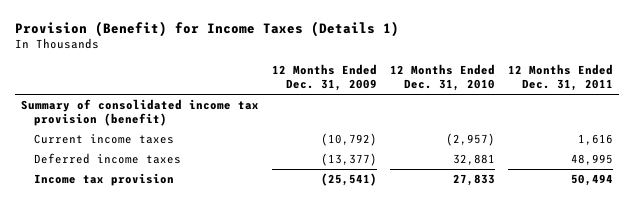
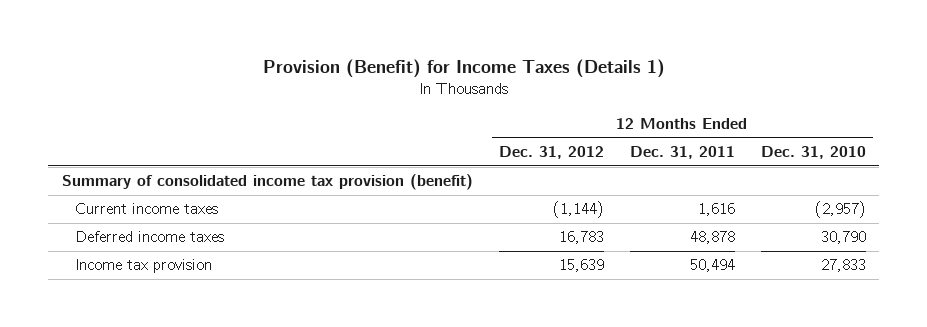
- | 12 Months Ended Dec. 31, 2009 | 12 Months Ended Dec. 31, 2010 | 12 Months Ended Dec. 31, 2011
+ | 12 Months Ended Dec. 31, 2012 | 12 Months Ended Dec. 31, 2011 | 12 Months Ended Dec. 31, 2010
- Deferred income taxes | (13,377) | 32,881 | 48,995
+ Deferred income taxes | 16,783 | 48,878 | 30,790

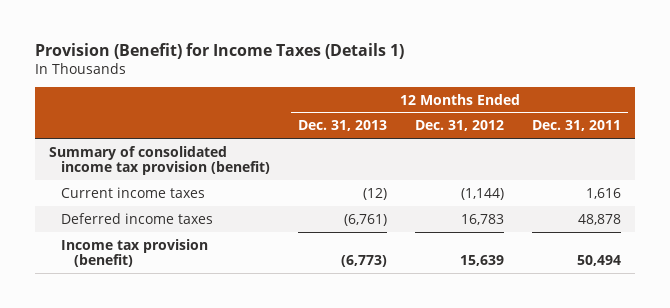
- | 12 Months Ended Dec. 31, 2012 | 12 Months Ended Dec. 31, 2011 | 12 Months Ended Dec. 31, 2010
+ | 12 Months Ended Dec. 31, 2013 | 12 Months Ended Dec. 31, 2012 | 12 Months Ended Dec. 31, 2011
- Income tax provision | 15,639 | 50,494 | 27,833
+ Income tax provision (benefit) | (6,773) | 15,639 | 50,494

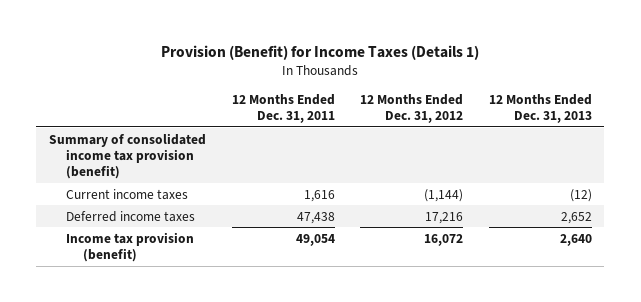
- | 12 Months Ended Dec. 31, 2013 | 12 Months Ended Dec. 31, 2012 | 12 Months Ended Dec. 31, 2011
+ | 12 Months Ended Dec. 31, 2011 | 12 Months Ended Dec. 31, 2012 | 12 Months Ended Dec. 31, 2013
- Deferred income taxes | (6,761) | 16,783 | 48,878
- Income tax provision (benefit) | (6,773) | 15,639 | 50,494
+ Deferred income taxes | 47,438 | 17,216 | 2,652
+ Income tax provision (benefit) | 49,054 | 16,072 | 2,640

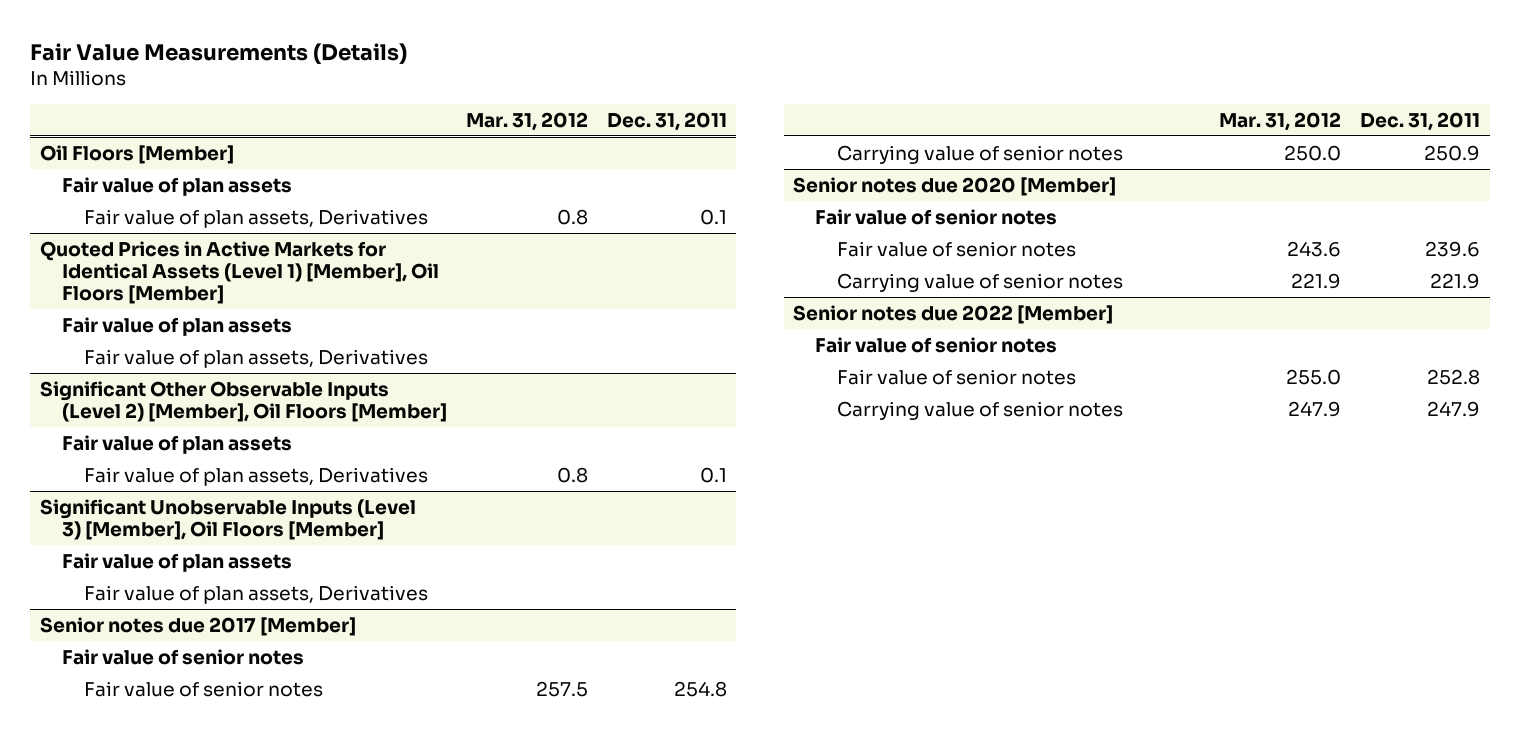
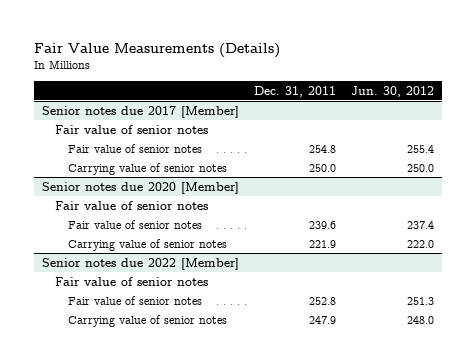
- | Mar. 31, 2012 | Dec. 31, 2011
+ | Dec. 31, 2011 | Jun. 30, 2012
- Oil Floors [Member]
- Fair value of plan assets
- Fair value of plan assets, Derivatives | 0.8 | 0.1
- Quoted Prices in Active Markets for Identical Assets (Level 1) [Member], Oil Floors [Member]
- Fair value of plan assets
- Fair value of plan assets, Derivatives
- Significant Other Observable Inputs (Level 2) [Member], Oil Floors [Member]
- Fair value of plan assets
- Fair value of plan assets, Derivatives | 0.8 | 0.1
- Significant Unobservable Inputs (Level 3) [Member], Oil Floors [Member]
- Fair value of plan assets
- Fair value of plan assets, Derivatives
@ Senior notes due 2017 [Member]
- Carrying value of senior notes | 250.0 | 250.9
+ Carrying value of senior notes | 250.0 | 250.0

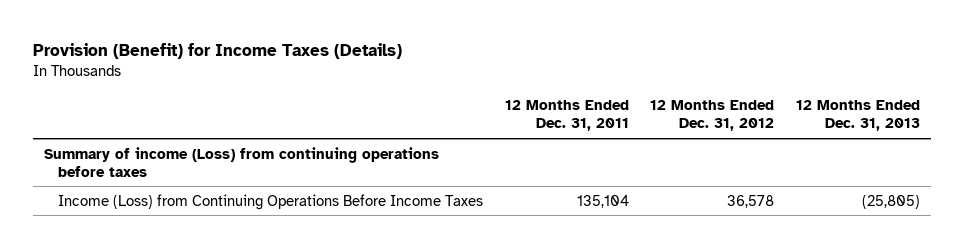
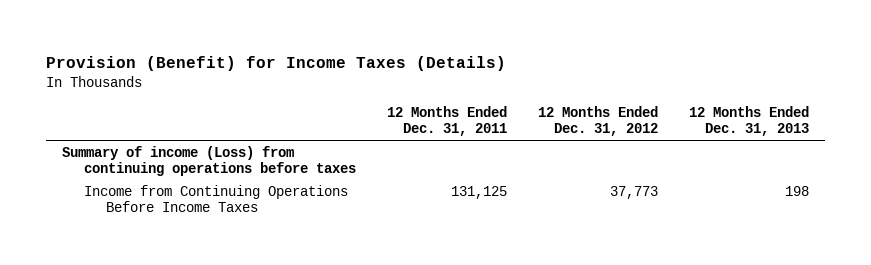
- Income (Loss) from Continuing Operations Before Income Taxes | 135,104 | 36,578 | (25,805)
+ Income from Continuing Operations Before Income Taxes | 131,125 | 37,773 | 198

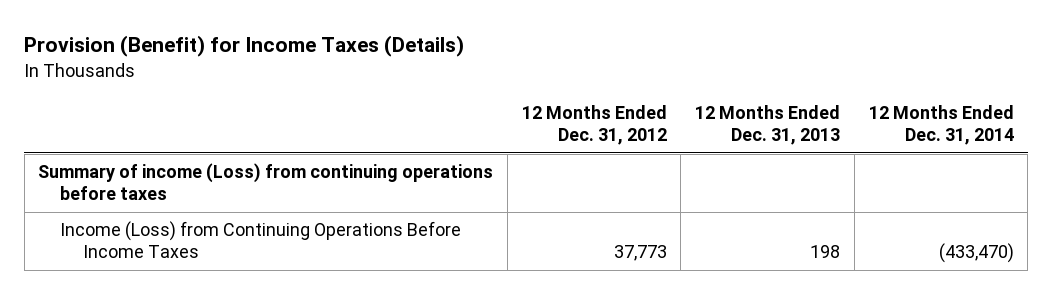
- | 12 Months Ended Dec. 31, 2011 | 12 Months Ended Dec. 31, 2012 | 12 Months Ended Dec. 31, 2013
+ | 12 Months Ended Dec. 31, 2012 | 12 Months Ended Dec. 31, 2013 | 12 Months Ended Dec. 31, 2014
- Income from Continuing Operations Before Income Taxes | 131,125 | 37,773 | 198
+ Income (Loss) from Continuing Operations Before Income Taxes | 37,773 | 198 | (433,470)

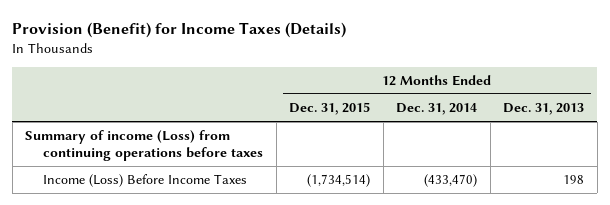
- | 12 Months Ended Dec. 31, 2012 | 12 Months Ended Dec. 31, 2013 | 12 Months Ended Dec. 31, 2014
+ | 12 Months Ended Dec. 31, 2015 | 12 Months Ended Dec. 31, 2014 | 12 Months Ended Dec. 31, 2013
- Income (Loss) from Continuing Operations Before Income Taxes | 37,773 | 198 | (433,470)
+ Income (Loss) Before Income Taxes | (1,734,514) | (433,470) | 198

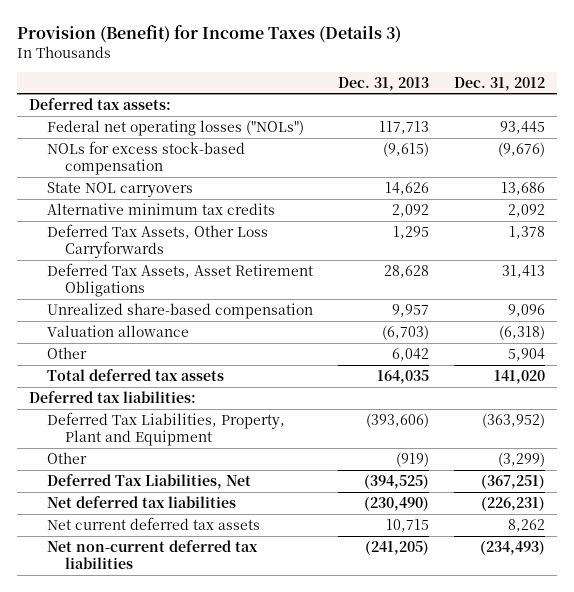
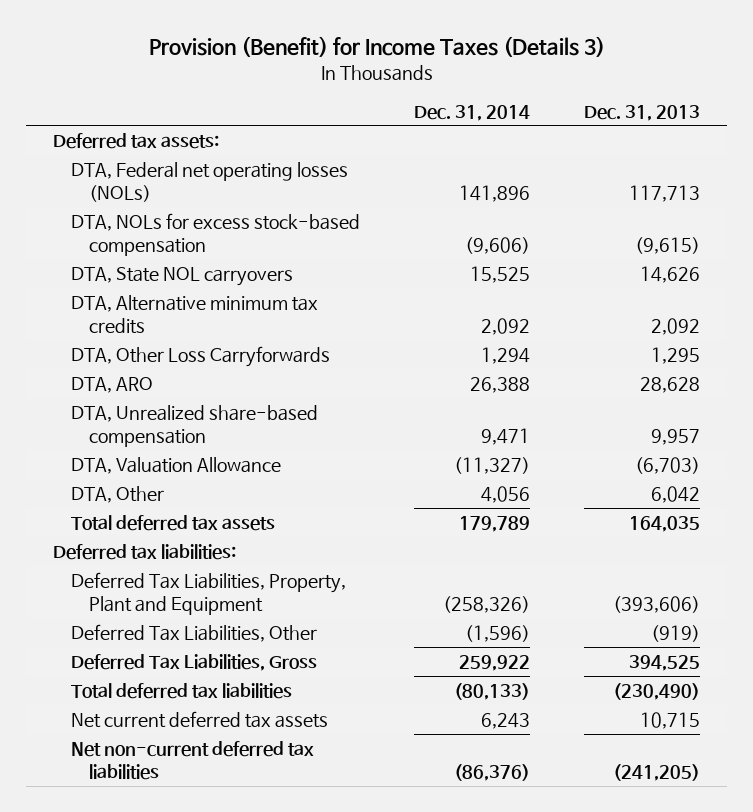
- | Dec. 31, 2013 | Dec. 31, 2012
+ | Dec. 31, 2014 | Dec. 31, 2013
- Federal net operating losses ("NOLs") | 117,713 | 93,445
- NOLs for excess stock-based compensation | (9,615) | (9,676)
- State NOL carryovers | 14,626 | 13,686
- Alternative minimum tax credits | 2,092 | 2,092
- Deferred Tax Assets, Other Loss Carryforwards | 1,295 | 1,378
- Deferred Tax Assets, Asset Retirement Obligations | 28,628 | 31,413
- Unrealized share-based compensation | 9,957 | 9,096
- Valuation allowance | (6,703) | (6,318)
- Other | 6,042 | 5,904
+ DTA, Federal net operating losses (NOLs) | 141,896 | 117,713
+ DTA, NOLs for excess stock-based compensation | (9,606) | (9,615)
+ DTA, State NOL carryovers | 15,525 | 14,626
+ DTA, Alternative minimum tax credits | 2,092 | 2,092
+ DTA, Other Loss Carryforwards | 1,294 | 1,295
+ DTA, ARO | 26,388 | 28,628
+ DTA, Unrealized share-based compensation | 9,471 | 9,957
+ DTA, Valuation Allowance | (11,327) | (6,703)
+ DTA, Other | 4,056 | 6,042
- Other | (919) | (3,299)
- Deferred Tax Liabilities, Net | (394,525) | (367,251)
- Net deferred tax liabilities | (230,490) | (226,231)
+ Deferred Tax Liabilities, Other | (1,596) | (919)
+ Deferred Tax Liabilities, Gross | 259,922 | 394,525
+ Total deferred tax liabilities | (80,133) | (230,490)

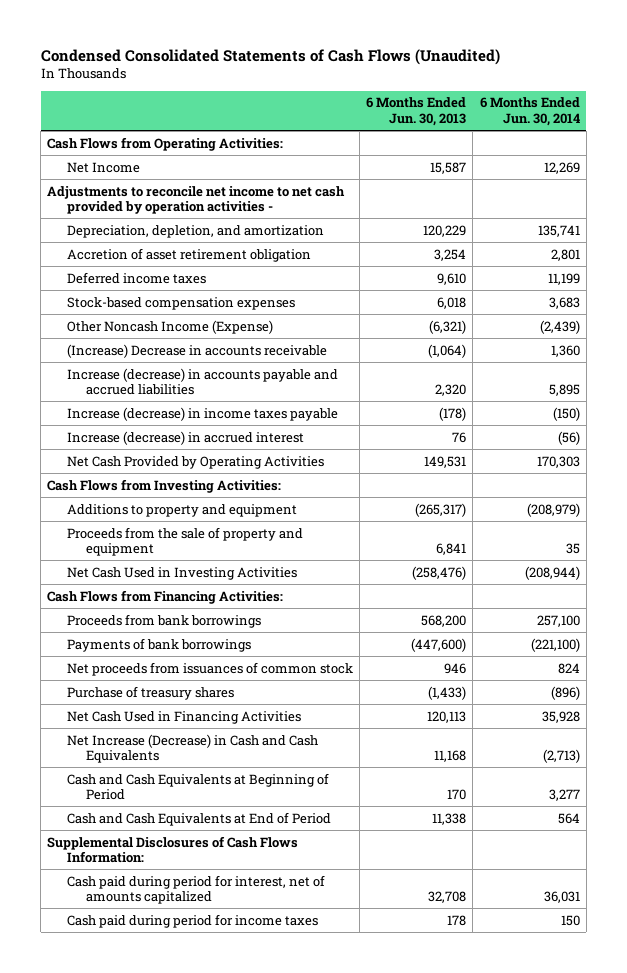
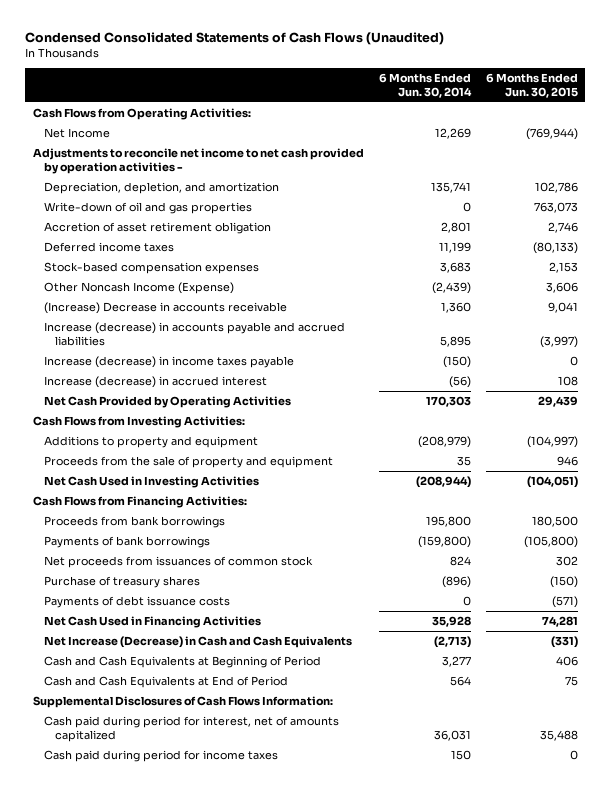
- | 6 Months Ended Jun. 30, 2013 | 6 Months Ended Jun. 30, 2014
+ | 6 Months Ended Jun. 30, 2014 | 6 Months Ended Jun. 30, 2015
+ Write-down of oil and gas properties | 0 | 763,073
- Proceeds from bank borrowings | 568,200 | 257,100
- Payments of bank borrowings | (447,600) | (221,100)
+ Proceeds from bank borrowings | 195,800 | 180,500
+ Payments of bank borrowings | (159,800) | (105,800)
+ Payments of debt issuance costs | 0 | (571)

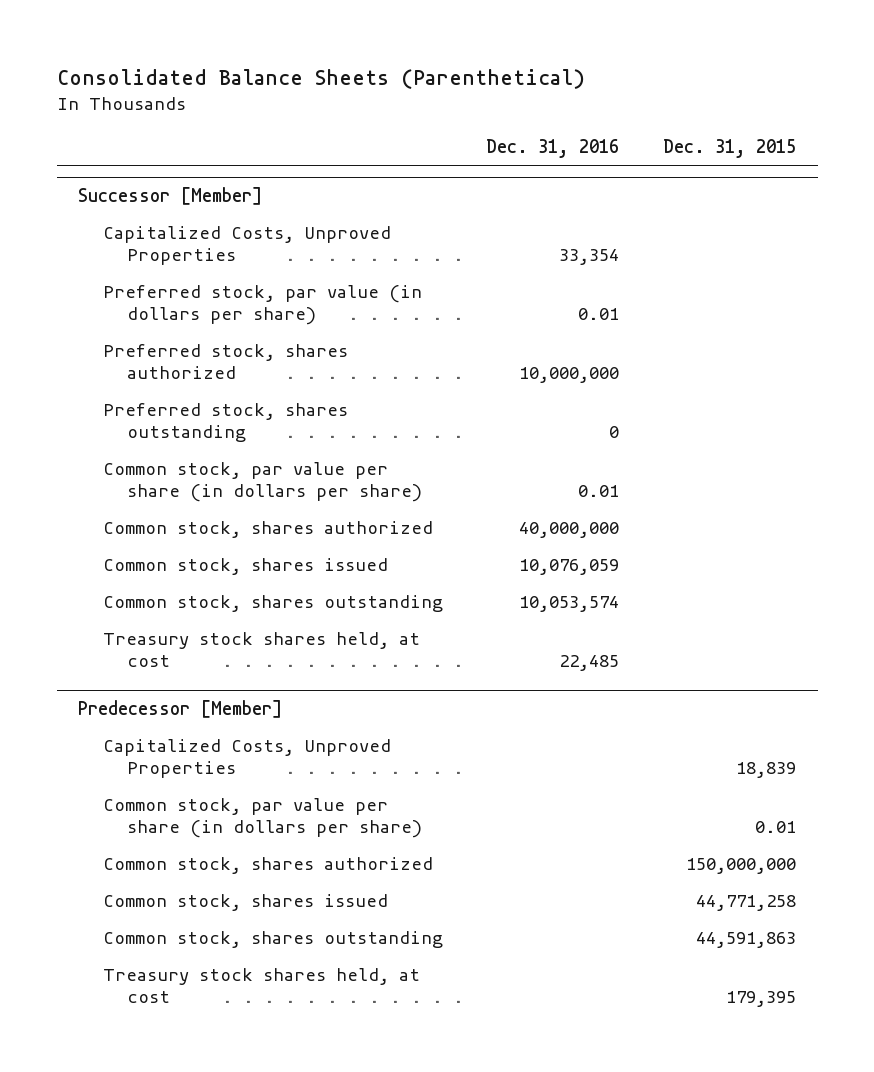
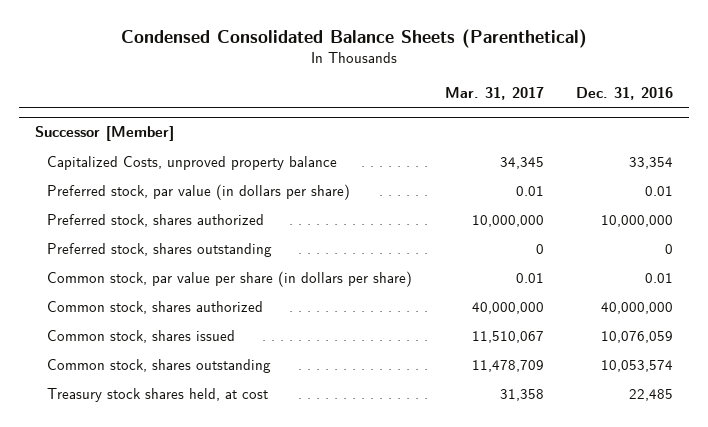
- Consolidated Balance Sheets (Parenthetical)
+ Condensed Consolidated Balance Sheets (Parenthetical)
- | Dec. 31, 2016 | Dec. 31, 2015
+ | Mar. 31, 2017 | Dec. 31, 2016
@ Successor [Member]
- Capitalized Costs, Unproved Properties | 33,354 |
+ Capitalized Costs, unproved property balance | 34,345 | 33,354
- Predecessor [Member]
- Capitalized Costs, Unproved Properties | | 18,839
- Common stock, par value per share (in dollars per share) | | 0.01
- Common stock, shares authorized | | 150,000,000
- Common stock, shares issued | | 44,771,258
- Common stock, shares outstanding | | 44,591,863
- Treasury stock shares held, at cost | | 179,395

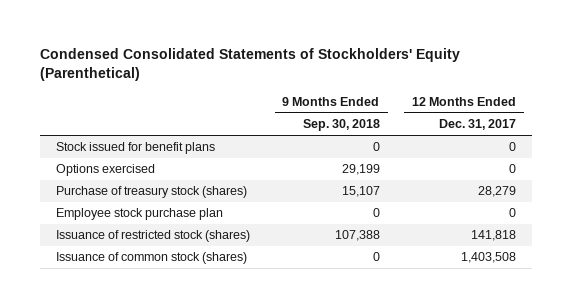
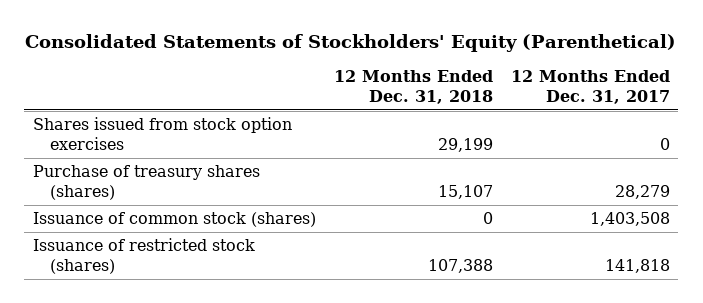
- Condensed Consolidated Statements of Stockholders' Equity (Parenthetical)
+ Consolidated Statements of Stockholders' Equity (Parenthetical)
- | 9 Months Ended Sep. 30, 2018 | 12 Months Ended Dec. 31, 2017
+ | 12 Months Ended Dec. 31, 2018 | 12 Months Ended Dec. 31, 2017
- Stock issued for benefit plans | 0 | 0
- Options exercised | 29,199 | 0
- Purchase of treasury stock (shares) | 15,107 | 28,279
- Employee stock purchase plan | 0 | 0
+ Shares issued from stock option exercises | 29,199 | 0
+ Purchase of treasury shares (shares) | 15,107 | 28,279
moved down: Issuance of restricted stock (shares) | 107,388 | 141,818

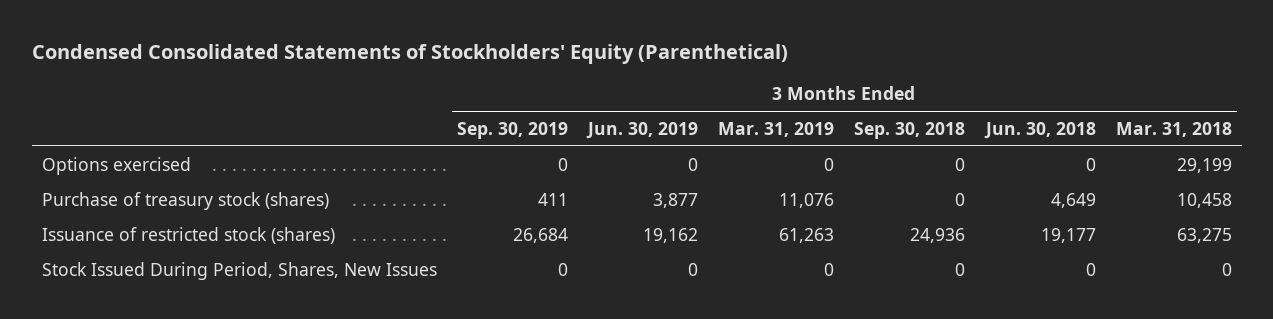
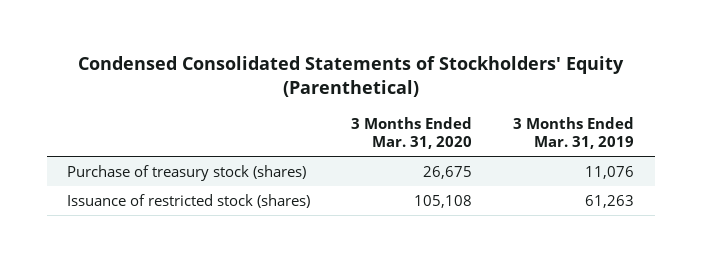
- | 3 Months Ended Sep. 30, 2019 | 3 Months Ended Jun. 30, 2019 | 3 Months Ended Mar. 31, 2019 | 3 Months Ended Sep. 30, 2018 | 3 Months Ended Jun. 30, 2018 | 3 Months Ended Mar. 31, 2018
+ | 3 Months Ended Mar. 31, 2020 | 3 Months Ended Mar. 31, 2019
- Options exercised | 0 | 0 | 0 | 0 | 0 | 29,199
- Stock Issued During Period, Shares, New Issues | 0 | 0 | 0 | 0 | 0 | 0

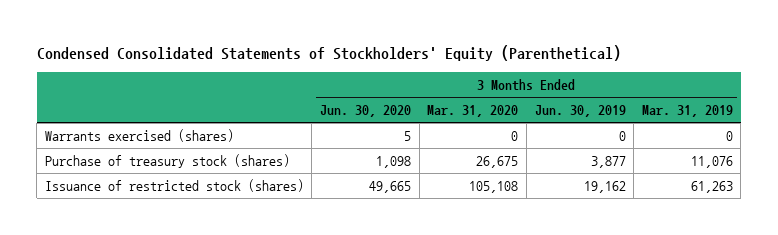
- | 3 Months Ended Mar. 31, 2020 | 3 Months Ended Mar. 31, 2019
+ | 3 Months Ended Jun. 30, 2020 | 3 Months Ended Mar. 31, 2020 | 3 Months Ended Jun. 30, 2019 | 3 Months Ended Mar. 31, 2019
+ Warrants exercised (shares) | 5 | 0 | 0 | 0

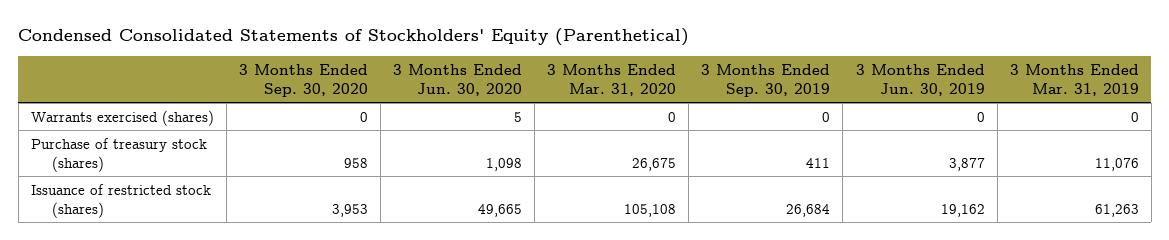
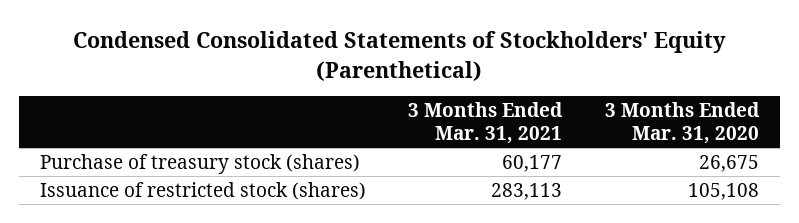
- | 3 Months Ended Sep. 30, 2020 | 3 Months Ended Jun. 30, 2020 | 3 Months Ended Mar. 31, 2020 | 3 Months Ended Sep. 30, 2019 | 3 Months Ended Jun. 30, 2019 | 3 Months Ended Mar. 31, 2019
+ | 3 Months Ended Mar. 31, 2021 | 3 Months Ended Mar. 31, 2020
- Warrants exercised (shares) | 0 | 5 | 0 | 0 | 0 | 0

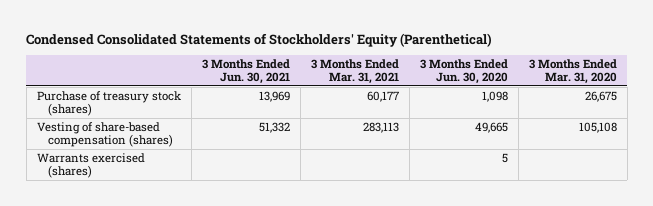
- | 3 Months Ended Mar. 31, 2021 | 3 Months Ended Mar. 31, 2020
+ | 3 Months Ended Jun. 30, 2021 | 3 Months Ended Mar. 31, 2021 | 3 Months Ended Jun. 30, 2020 | 3 Months Ended Mar. 31, 2020
- Issuance of restricted stock (shares) | 283,113 | 105,108
+ Vesting of share-based compensation (shares) | 51,332 | 283,113 | 49,665 | 105,108
+ Warrants exercised (shares) | | | 5 |

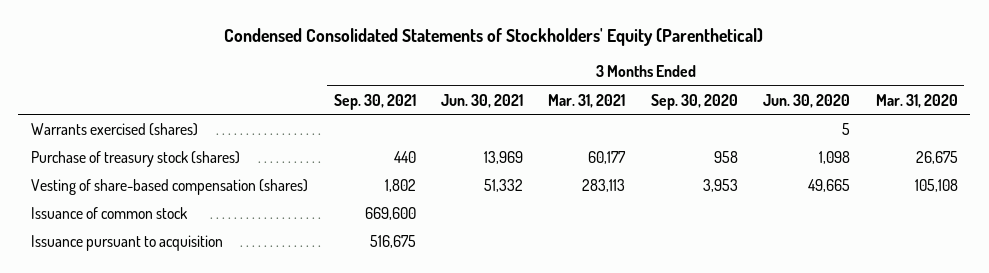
- | 3 Months Ended Jun. 30, 2021 | 3 Months Ended Mar. 31, 2021 | 3 Months Ended Jun. 30, 2020 | 3 Months Ended Mar. 31, 2020
+ | 3 Months Ended Sep. 30, 2021 | 3 Months Ended Jun. 30, 2021 | 3 Months Ended Mar. 31, 2021 | 3 Months Ended Sep. 30, 2020 | 3 Months Ended Jun. 30, 2020 | 3 Months Ended Mar. 31, 2020
moved up: Warrants exercised (shares) | | | | | 5 |
+ Issuance of common stock | 669,600 | | | | |
+ Issuance pursuant to acquisition | 516,675 | | | | |

